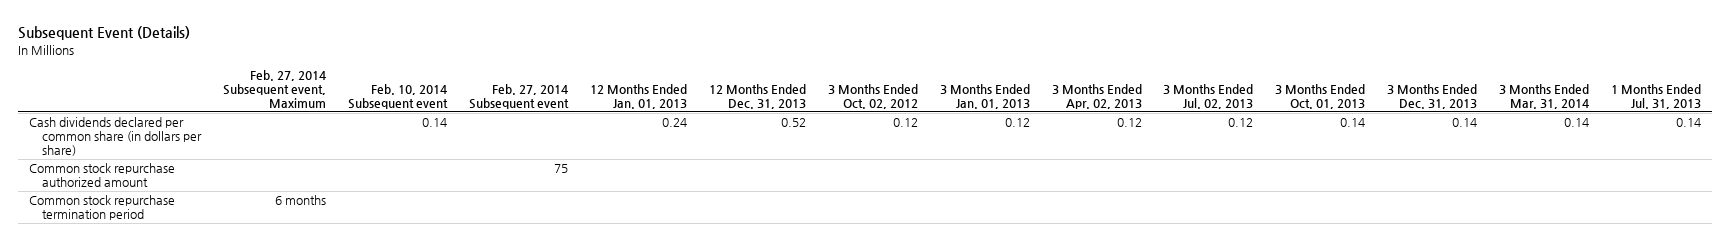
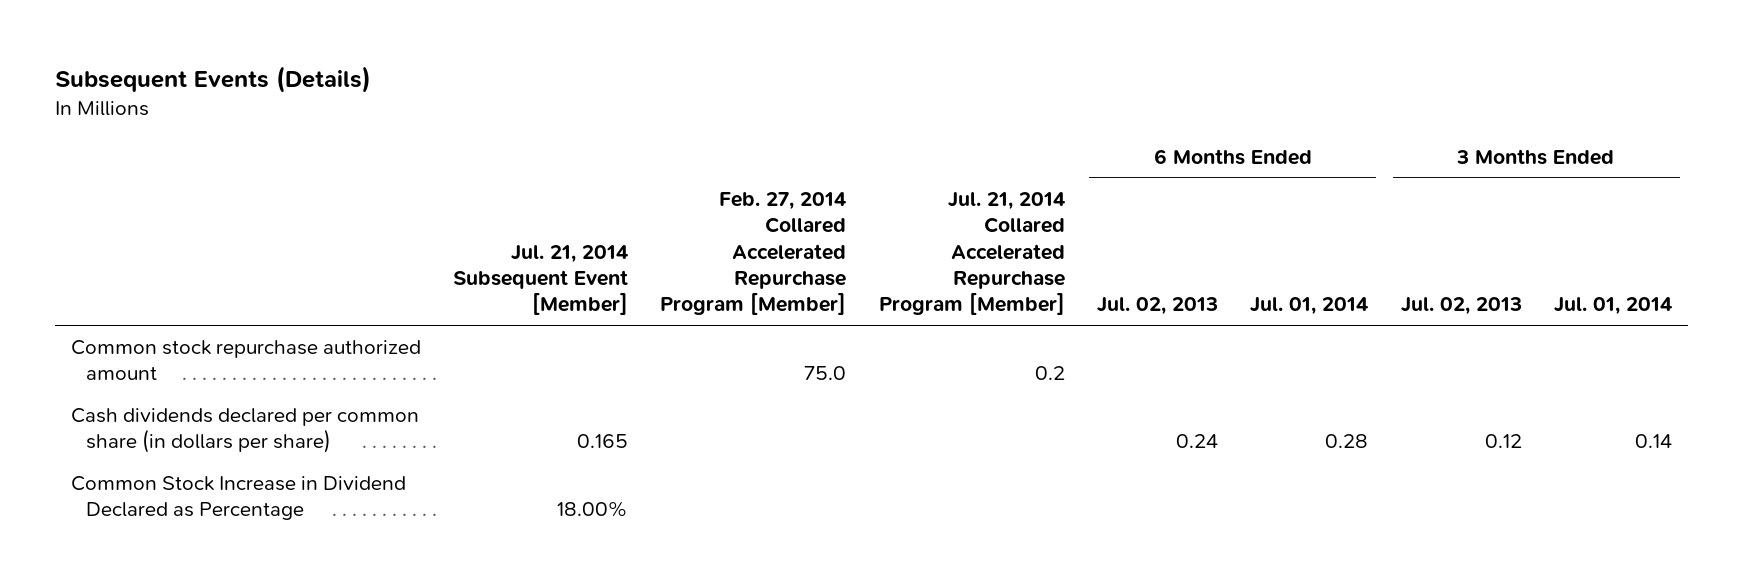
- Subsequent Event (Details)
+ Subsequent Events (Details)
- | Feb. 27, 2014 Subsequent event, Maximum | Feb. 10, 2014 Subsequent event | Feb. 27, 2014 Subsequent event | 12 Months Ended Jan. 01, 2013 | 12 Months Ended Dec. 31, 2013 | 3 Months Ended Oct. 02, 2012 | 3 Months Ended Jan. 01, 2013 | 3 Months Ended Apr. 02, 2013 | 3 Months Ended Jul. 02, 2013 | 3 Months Ended Oct. 01, 2013 | 3 Months Ended Dec. 31, 2013 | 3 Months Ended Mar. 31, 2014 | 1 Months Ended Jul. 31, 2013
+ | Jul. 21, 2014 Subsequent Event [Member] | Feb. 27, 2014 Collared Accelerated Repurchase Program [Member] | Jul. 21, 2014 Collared Accelerated Repurchase Program [Member] | 6 Months Ended Jul. 02, 2013 | 6 Months Ended Jul. 01, 2014 | 3 Months Ended Jul. 02, 2013 | 3 Months Ended Jul. 01, 2014
- Common stock repurchase termination period | 6 months | | | | | | | | | | | |
moved down: Cash dividends declared per common share (in dollars per share) | 0.165 | | | 0.24 | 0.28 | 0.12 | 0.14
+ Common Stock Increase in Dividend Declared as Percentage | 18.00% | | | | | |

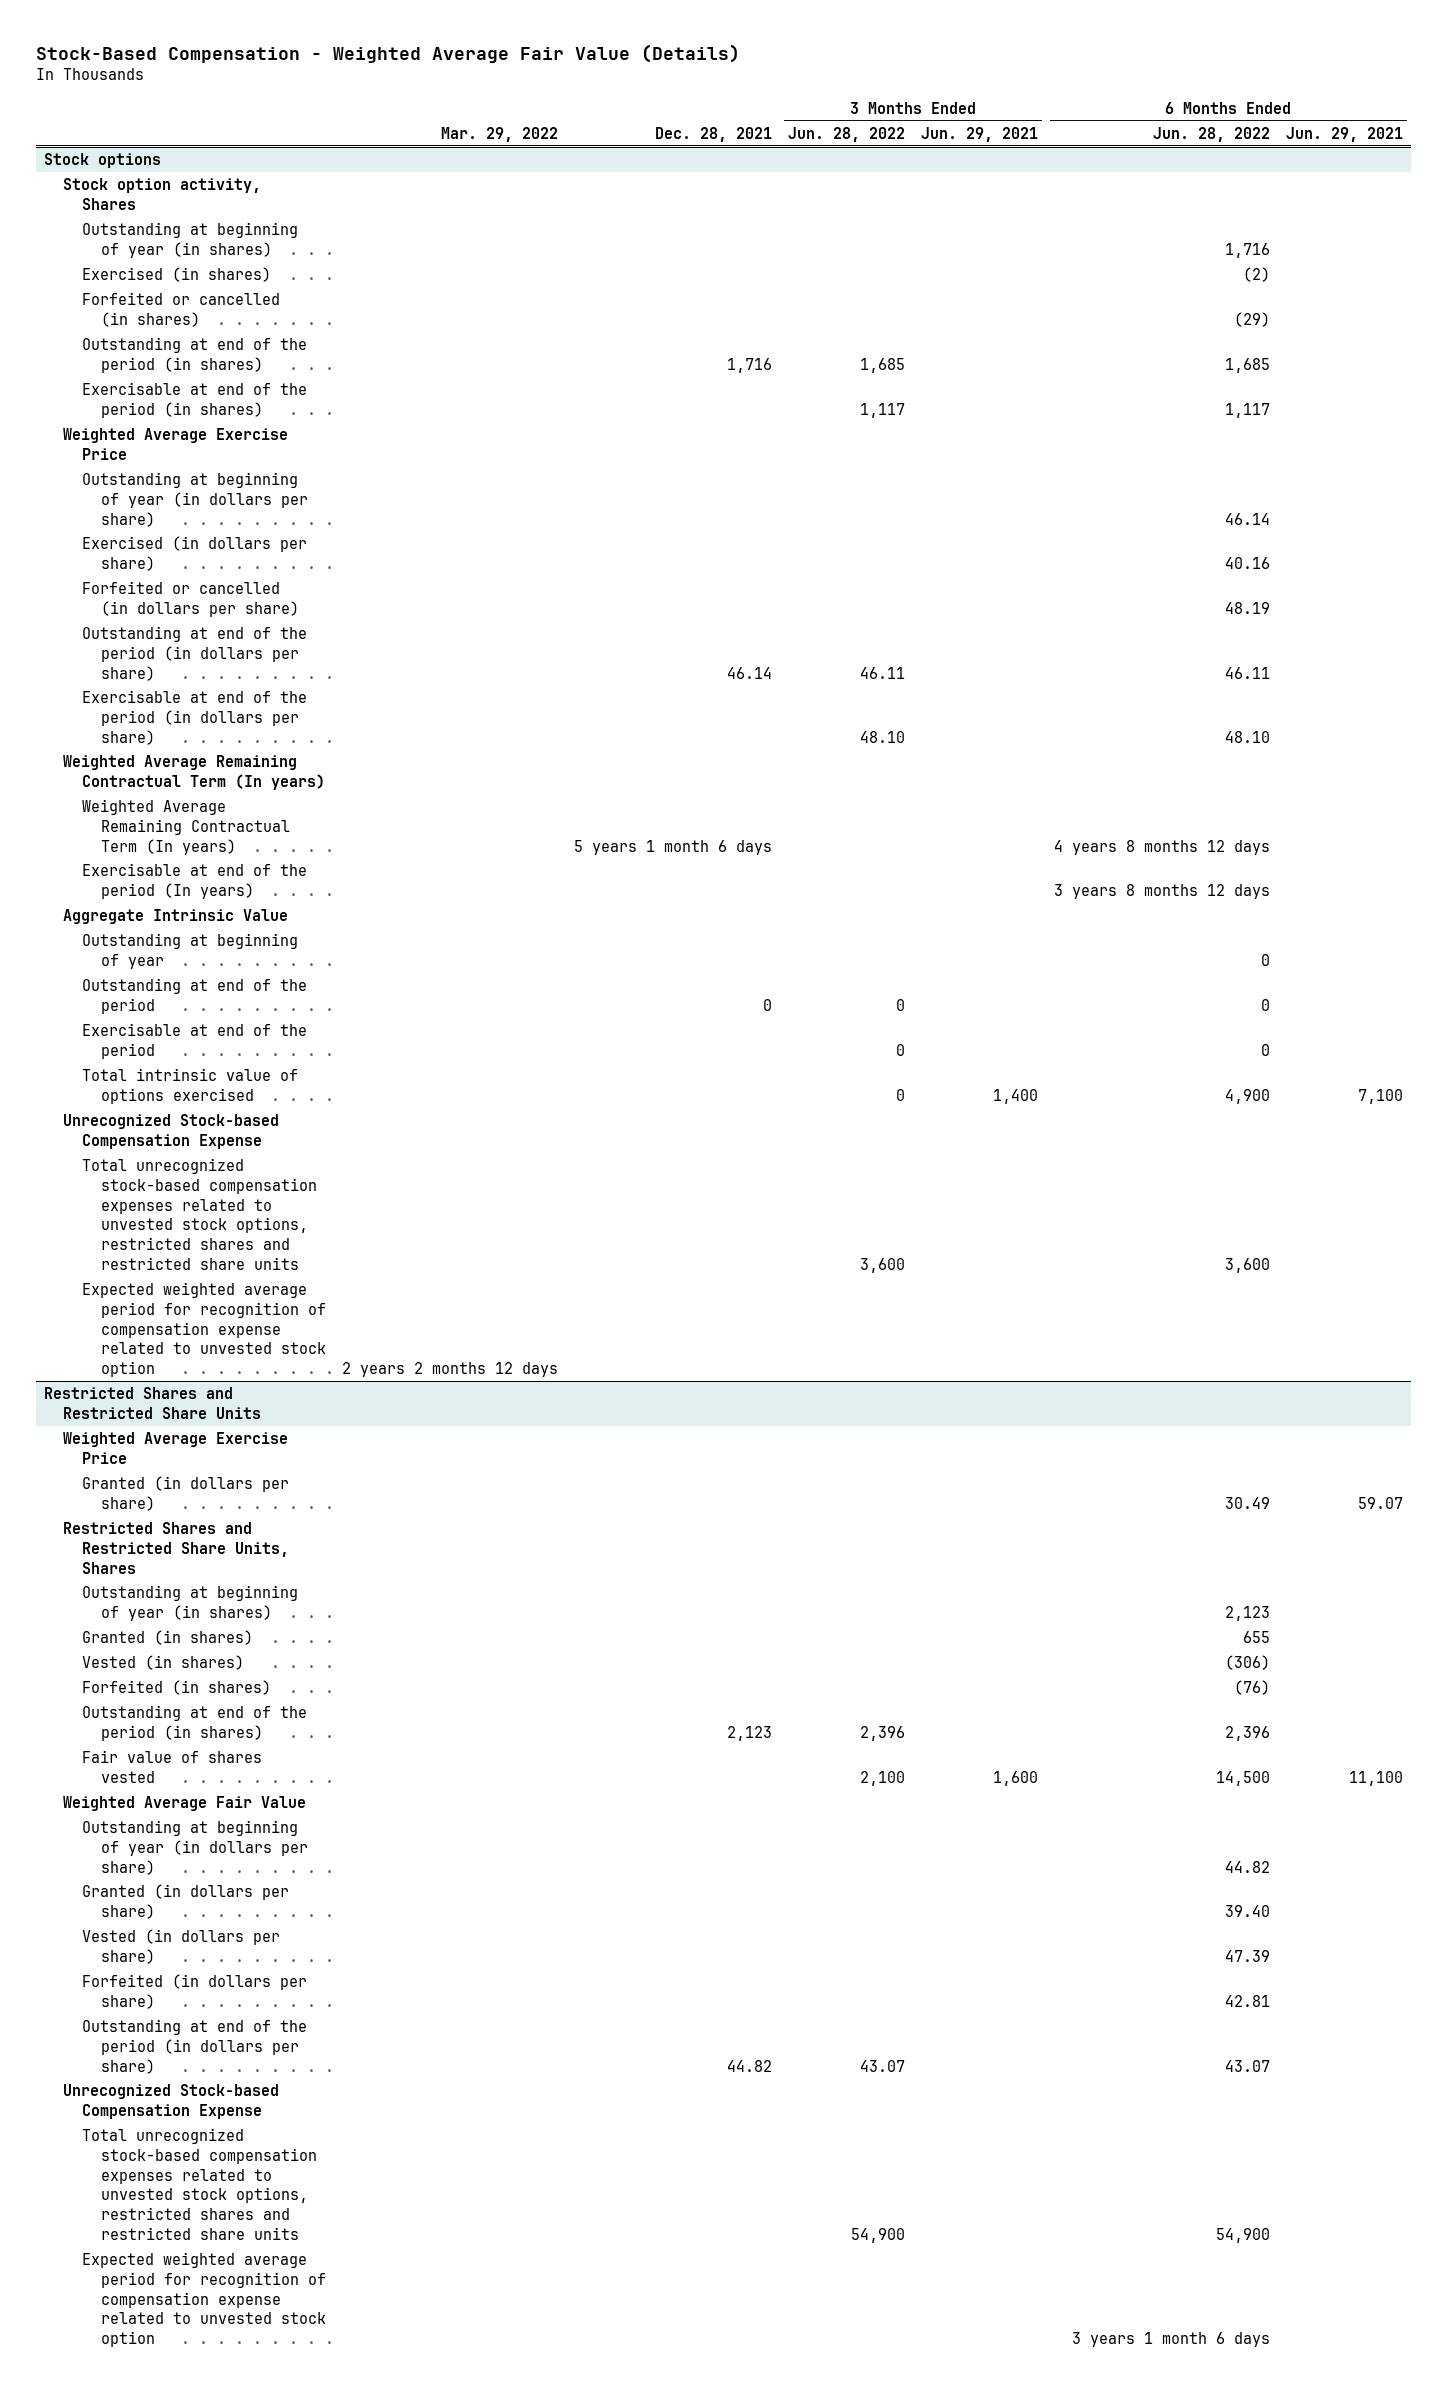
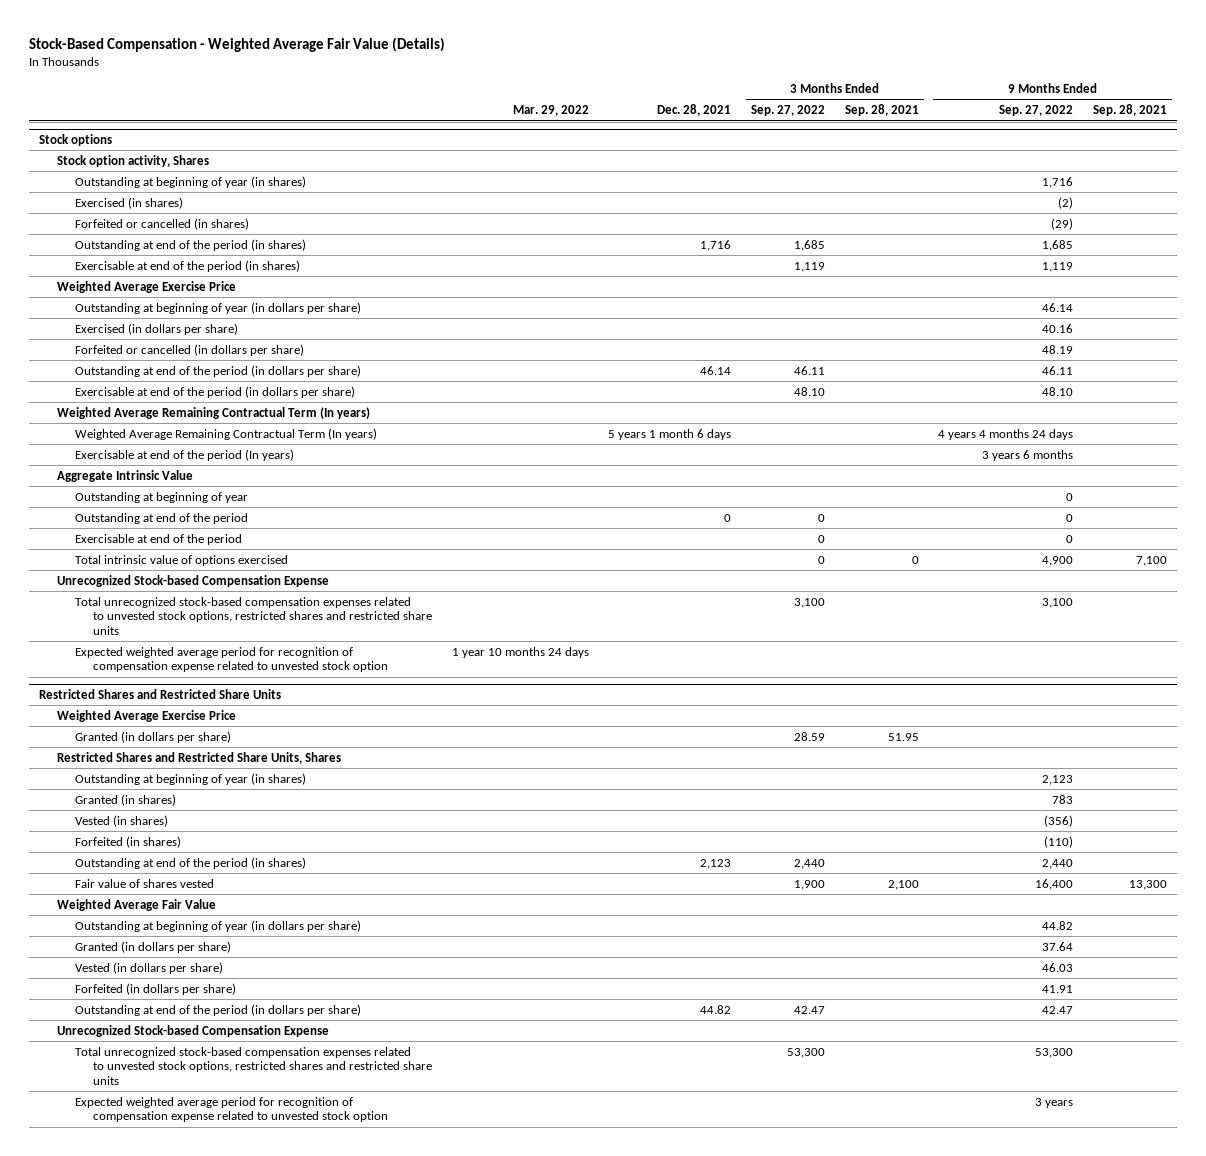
- | Mar. 29, 2022 | Dec. 28, 2021 | 3 Months Ended Jun. 28, 2022 | 3 Months Ended Jun. 29, 2021 | 6 Months Ended Jun. 28, 2022 | 6 Months Ended Jun. 29, 2021
+ | Mar. 29, 2022 | Dec. 28, 2021 | 3 Months Ended Sep. 27, 2022 | 3 Months Ended Sep. 28, 2021 | 9 Months Ended Sep. 27, 2022 | 9 Months Ended Sep. 28, 2021
@ Stock options
- Expected weighted average period for recognition of compensation expense related to unvested stock option | 2 years 2 months 12 days | | | | |
+ Expected weighted average period for recognition of compensation expense related to unvested stock option | 1 year 10 months 24 days | | | | |

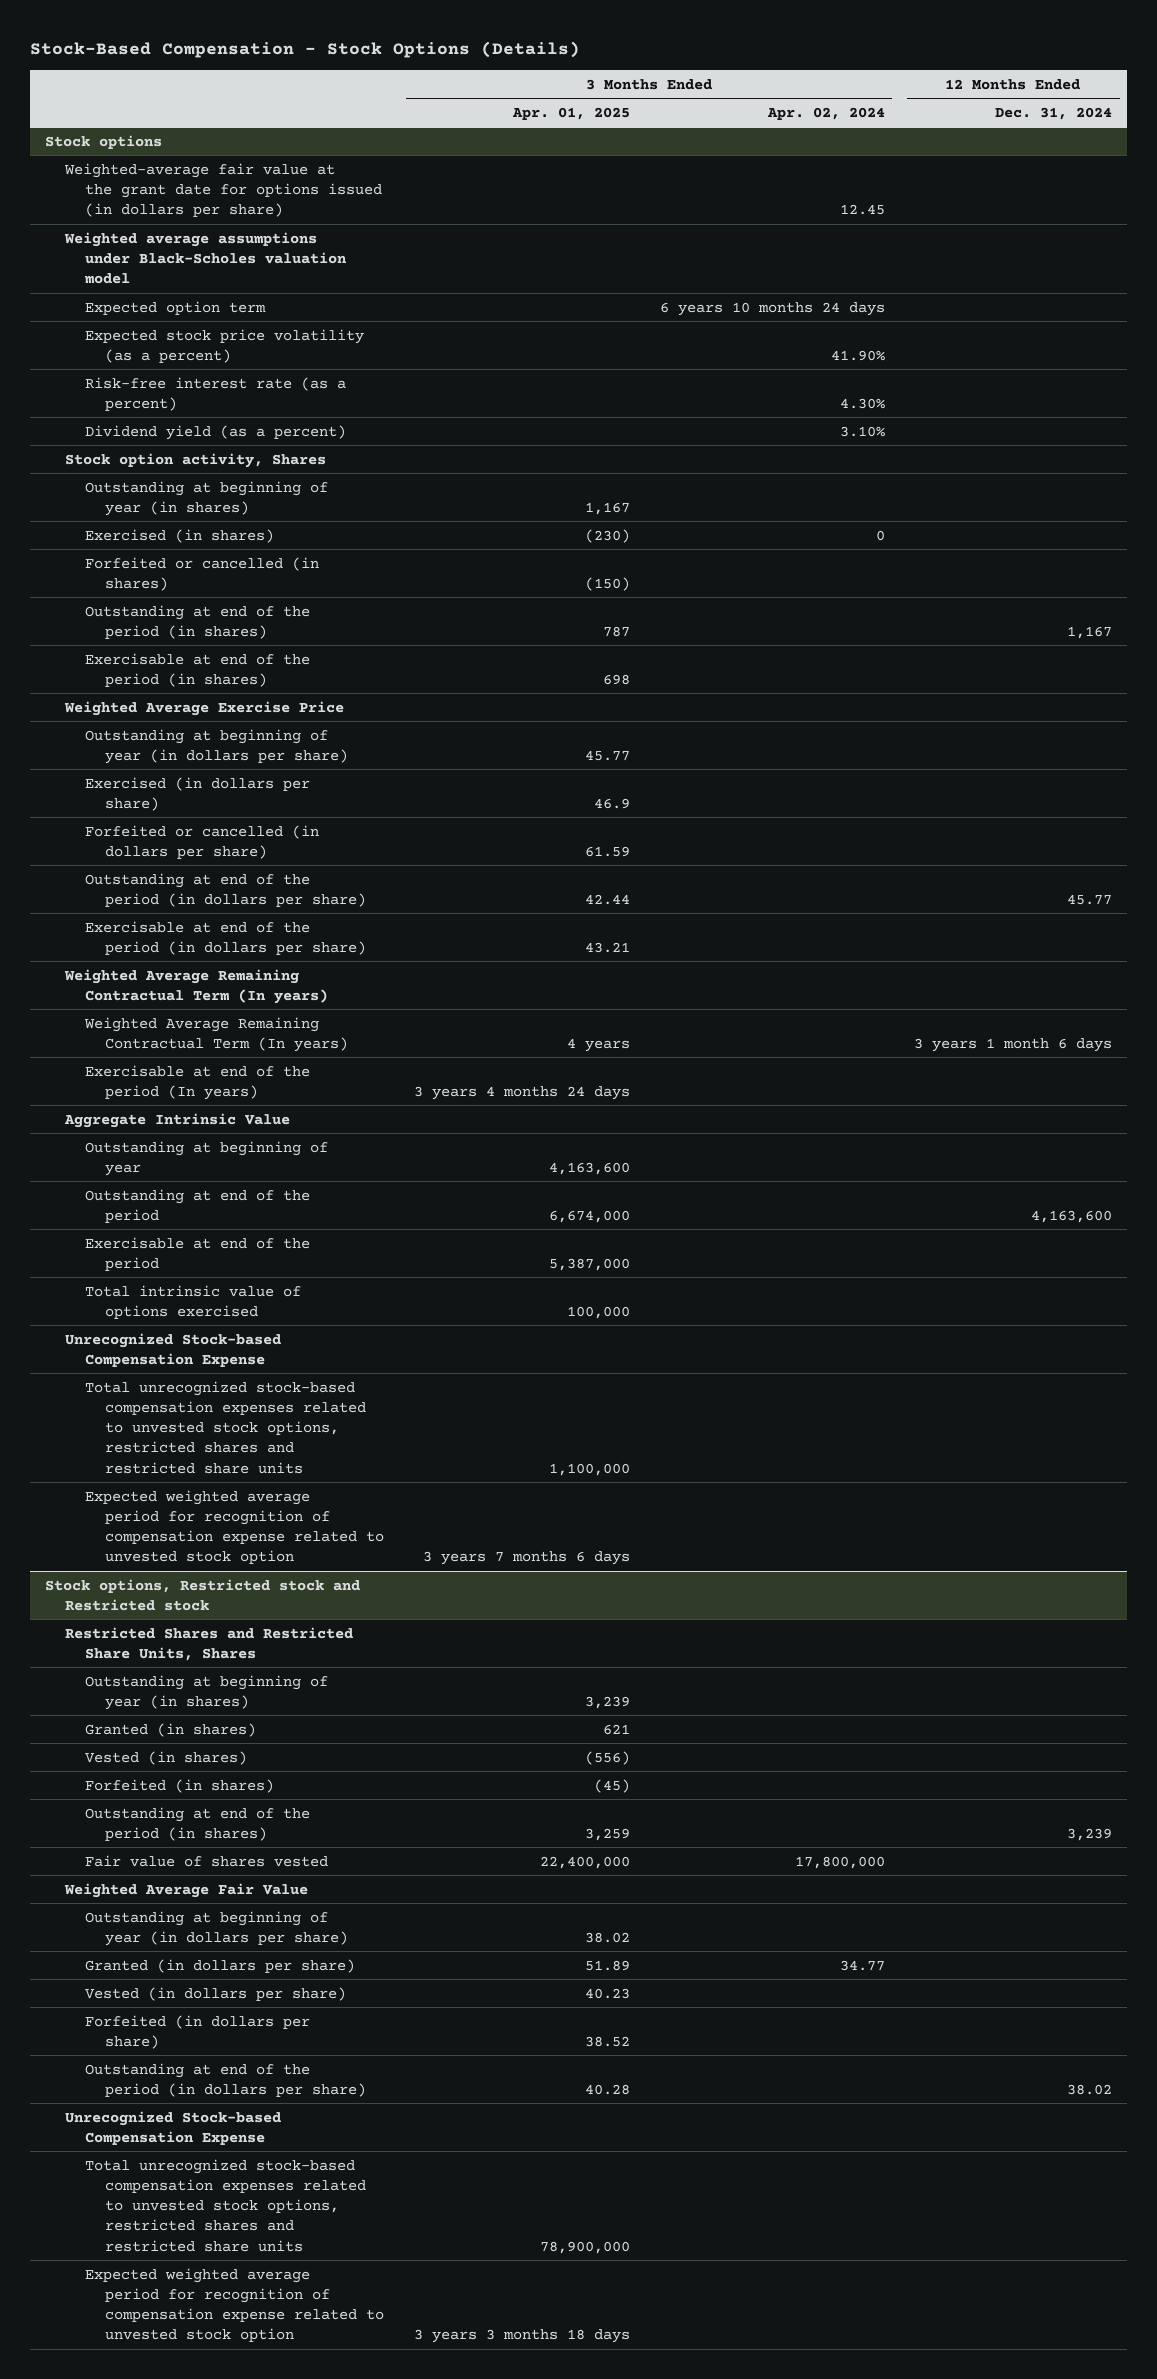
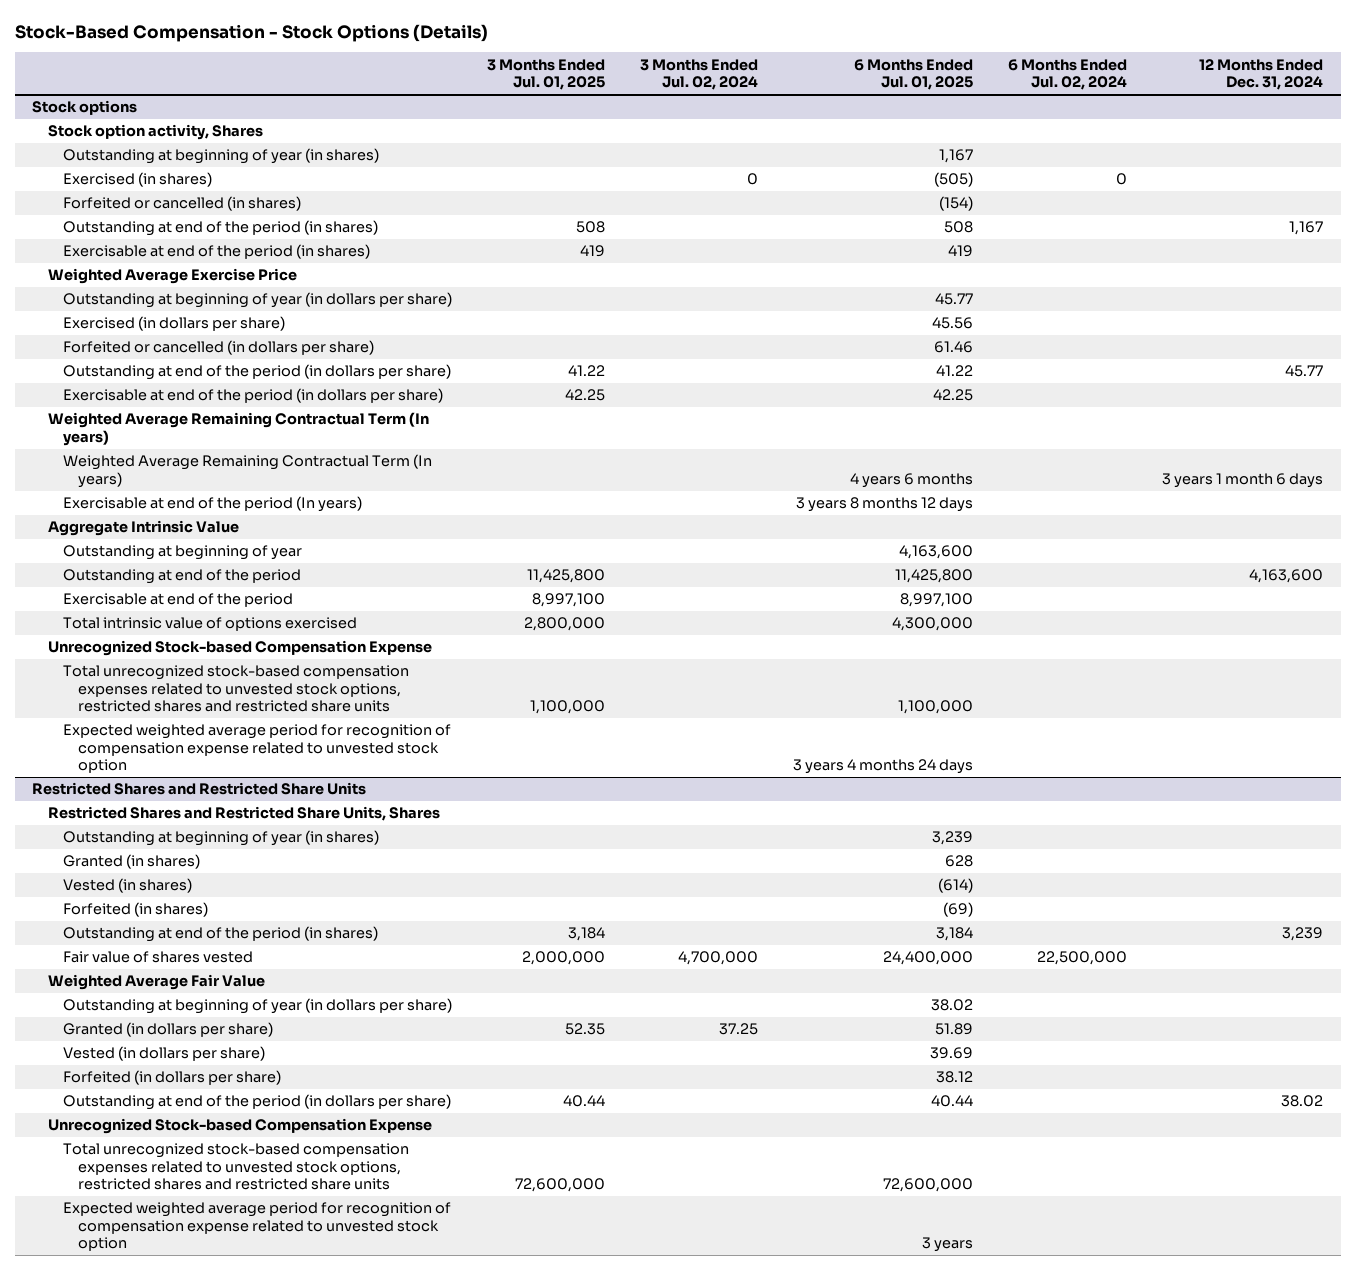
- | 3 Months Ended Apr. 01, 2025 | 3 Months Ended Apr. 02, 2024 | 12 Months Ended Dec. 31, 2024
+ | 3 Months Ended Jul. 01, 2025 | 3 Months Ended Jul. 02, 2024 | 6 Months Ended Jul. 01, 2025 | 6 Months Ended Jul. 02, 2024 | 12 Months Ended Dec. 31, 2024
@ Stock options
- Weighted-average fair value at the grant date for options issued (in dollars per share) | | 12.45 |
- Weighted average assumptions under Black-Scholes valuation model
- Expected option term | | 6 years 10 months 24 days |
- Expected stock price volatility (as a percent) | | 41.90% |
- Risk-free interest rate (as a percent) | | 4.30% |
- Dividend yield (as a percent) | | 3.10% |
- Stock options, Restricted stock and Restricted stock
+ Restricted Shares and Restricted Share Units

